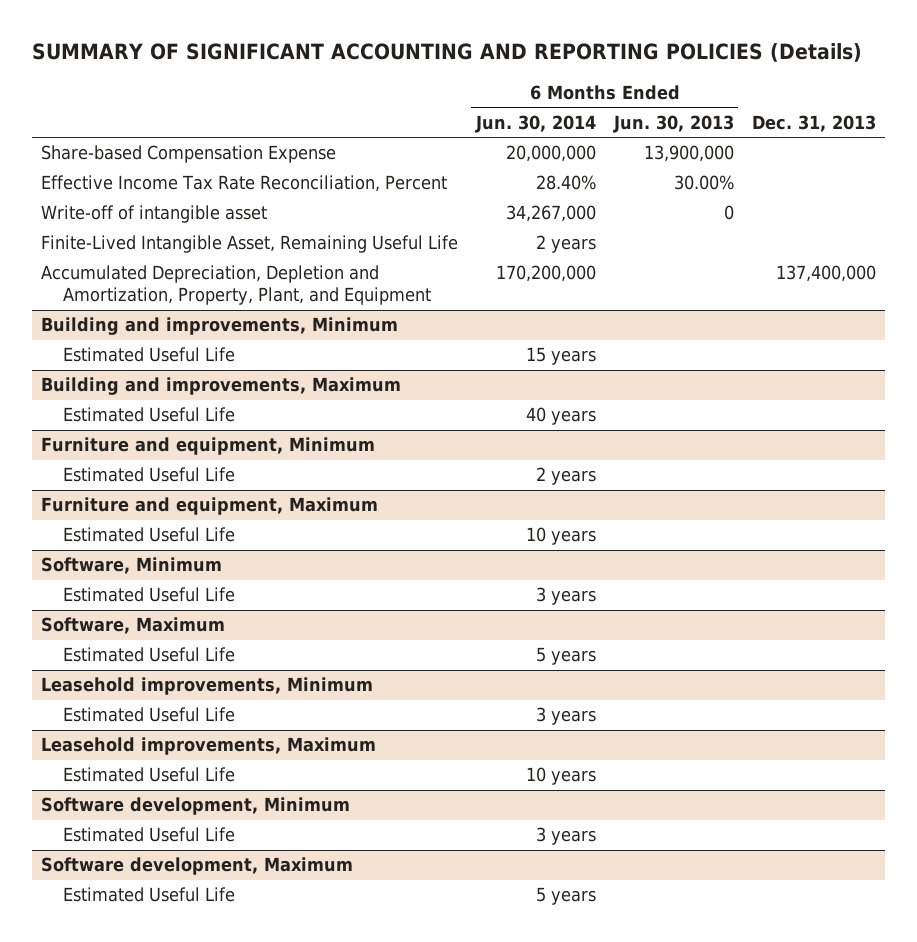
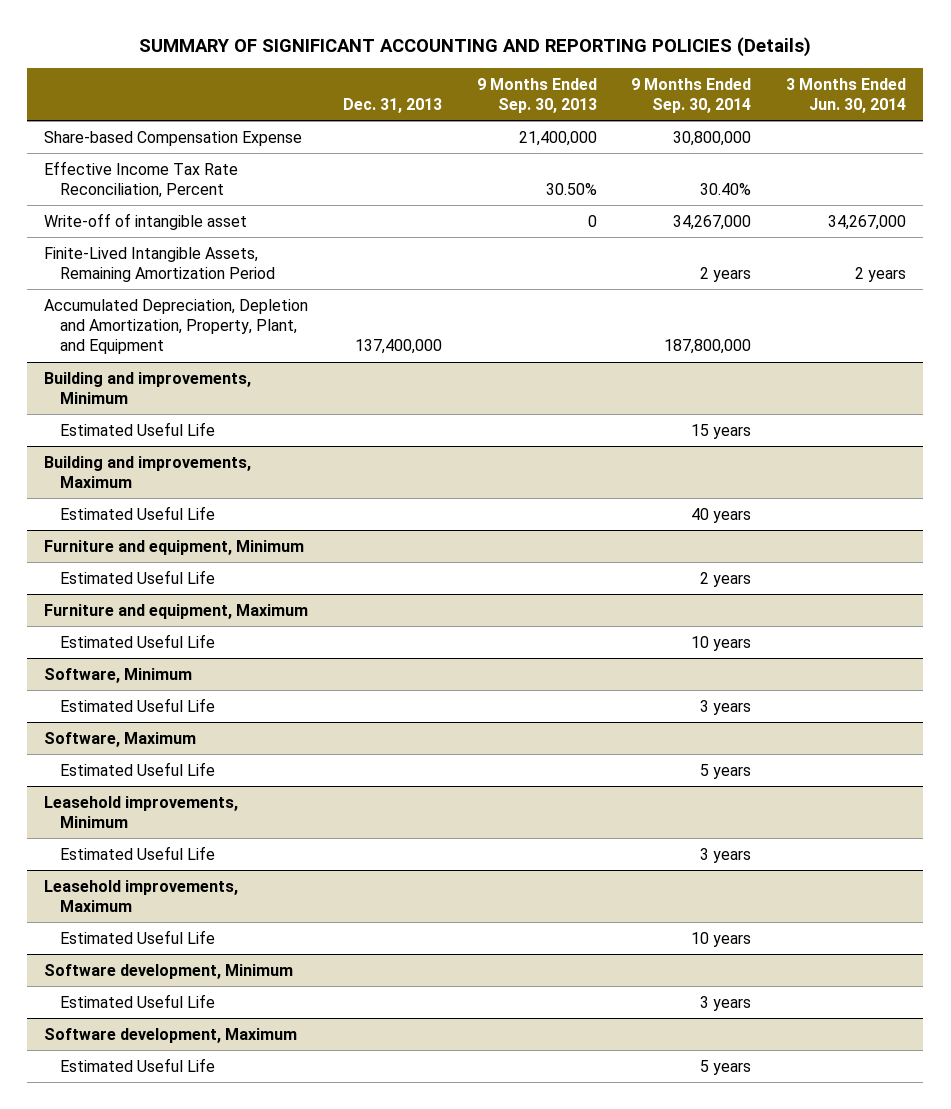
- | 6 Months Ended Jun. 30, 2014 | 6 Months Ended Jun. 30, 2013 | Dec. 31, 2013
+ | Dec. 31, 2013 | 9 Months Ended Sep. 30, 2013 | 9 Months Ended Sep. 30, 2014 | 3 Months Ended Jun. 30, 2014
- Finite-Lived Intangible Asset, Remaining Useful Life | 2 years | |
+ Finite-Lived Intangible Assets, Remaining Amortization Period | | | 2 years | 2 years

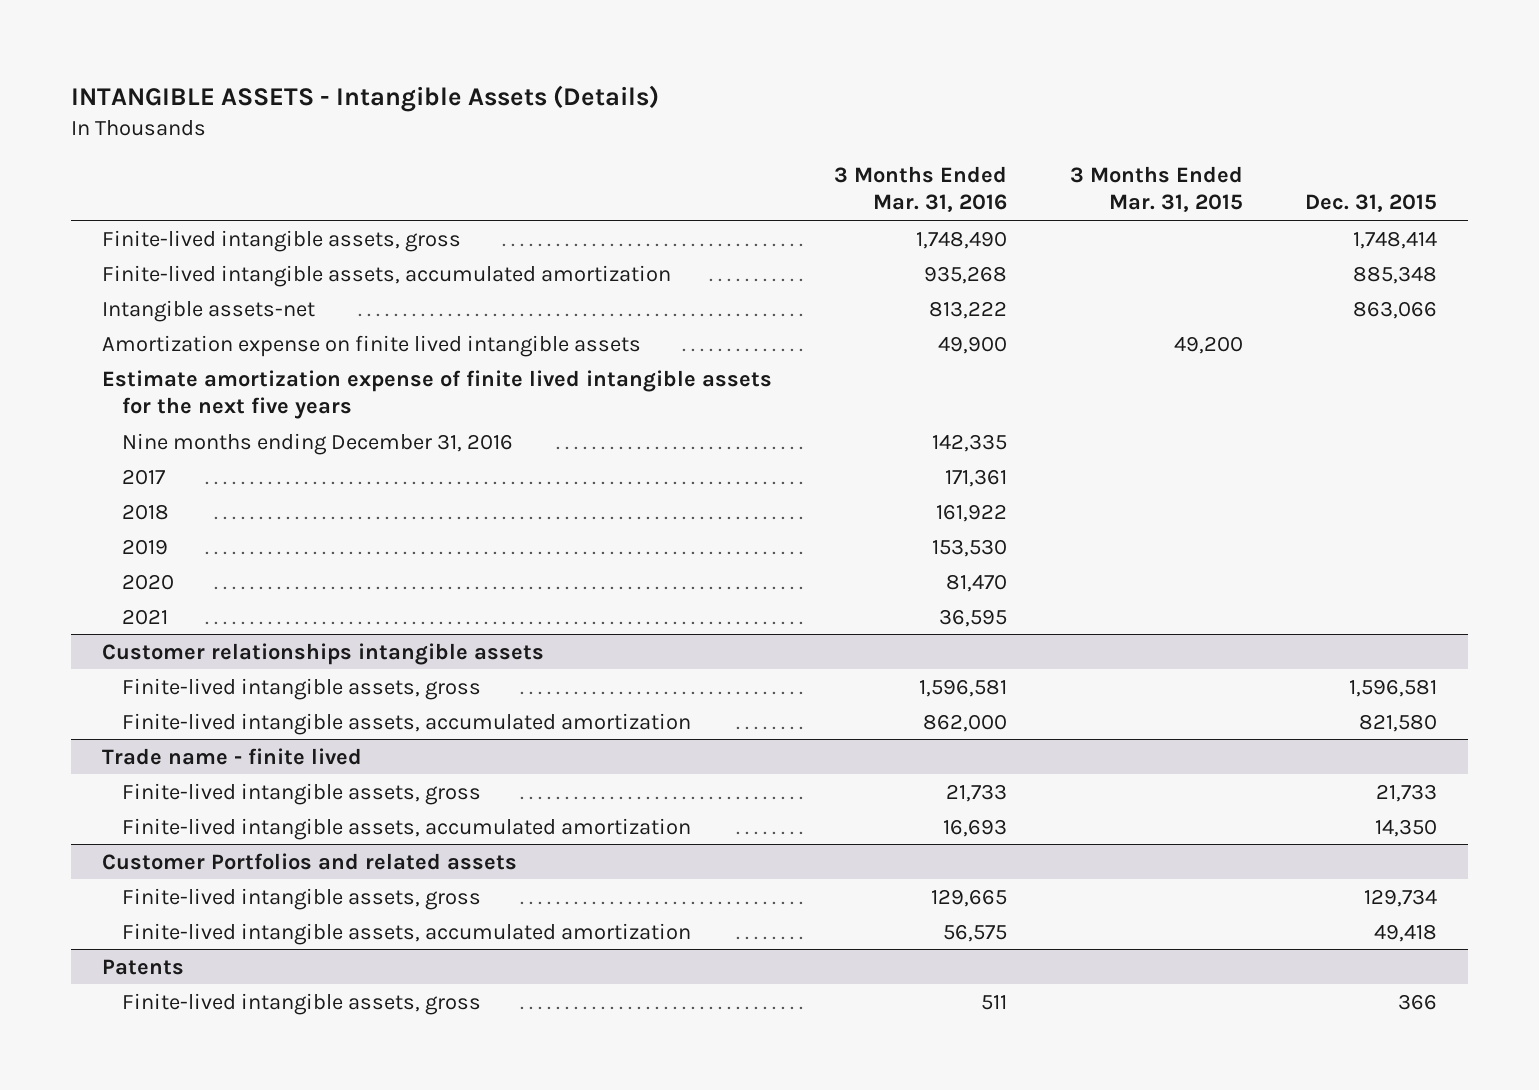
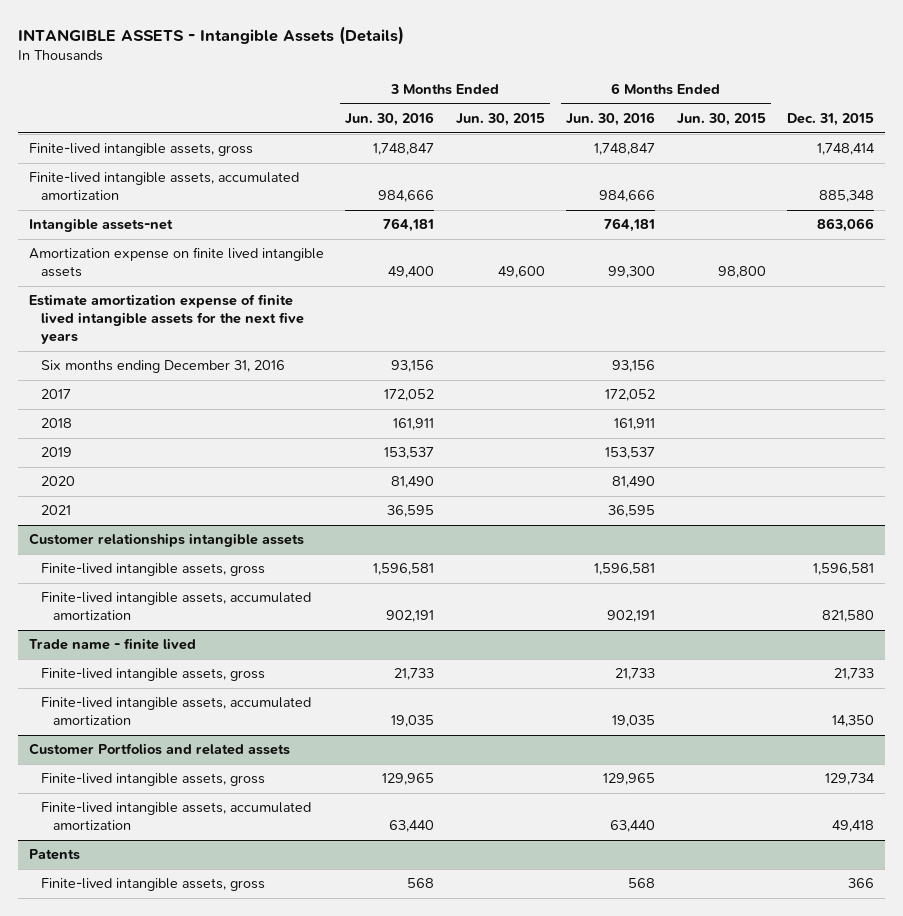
- | 3 Months Ended Mar. 31, 2016 | 3 Months Ended Mar. 31, 2015 | Dec. 31, 2015
+ | 3 Months Ended Jun. 30, 2016 | 3 Months Ended Jun. 30, 2015 | 6 Months Ended Jun. 30, 2016 | 6 Months Ended Jun. 30, 2015 | Dec. 31, 2015
- Nine months ending December 31, 2016 | 142,335 | |
+ Six months ending December 31, 2016 | 93,156 | | 93,156 | |

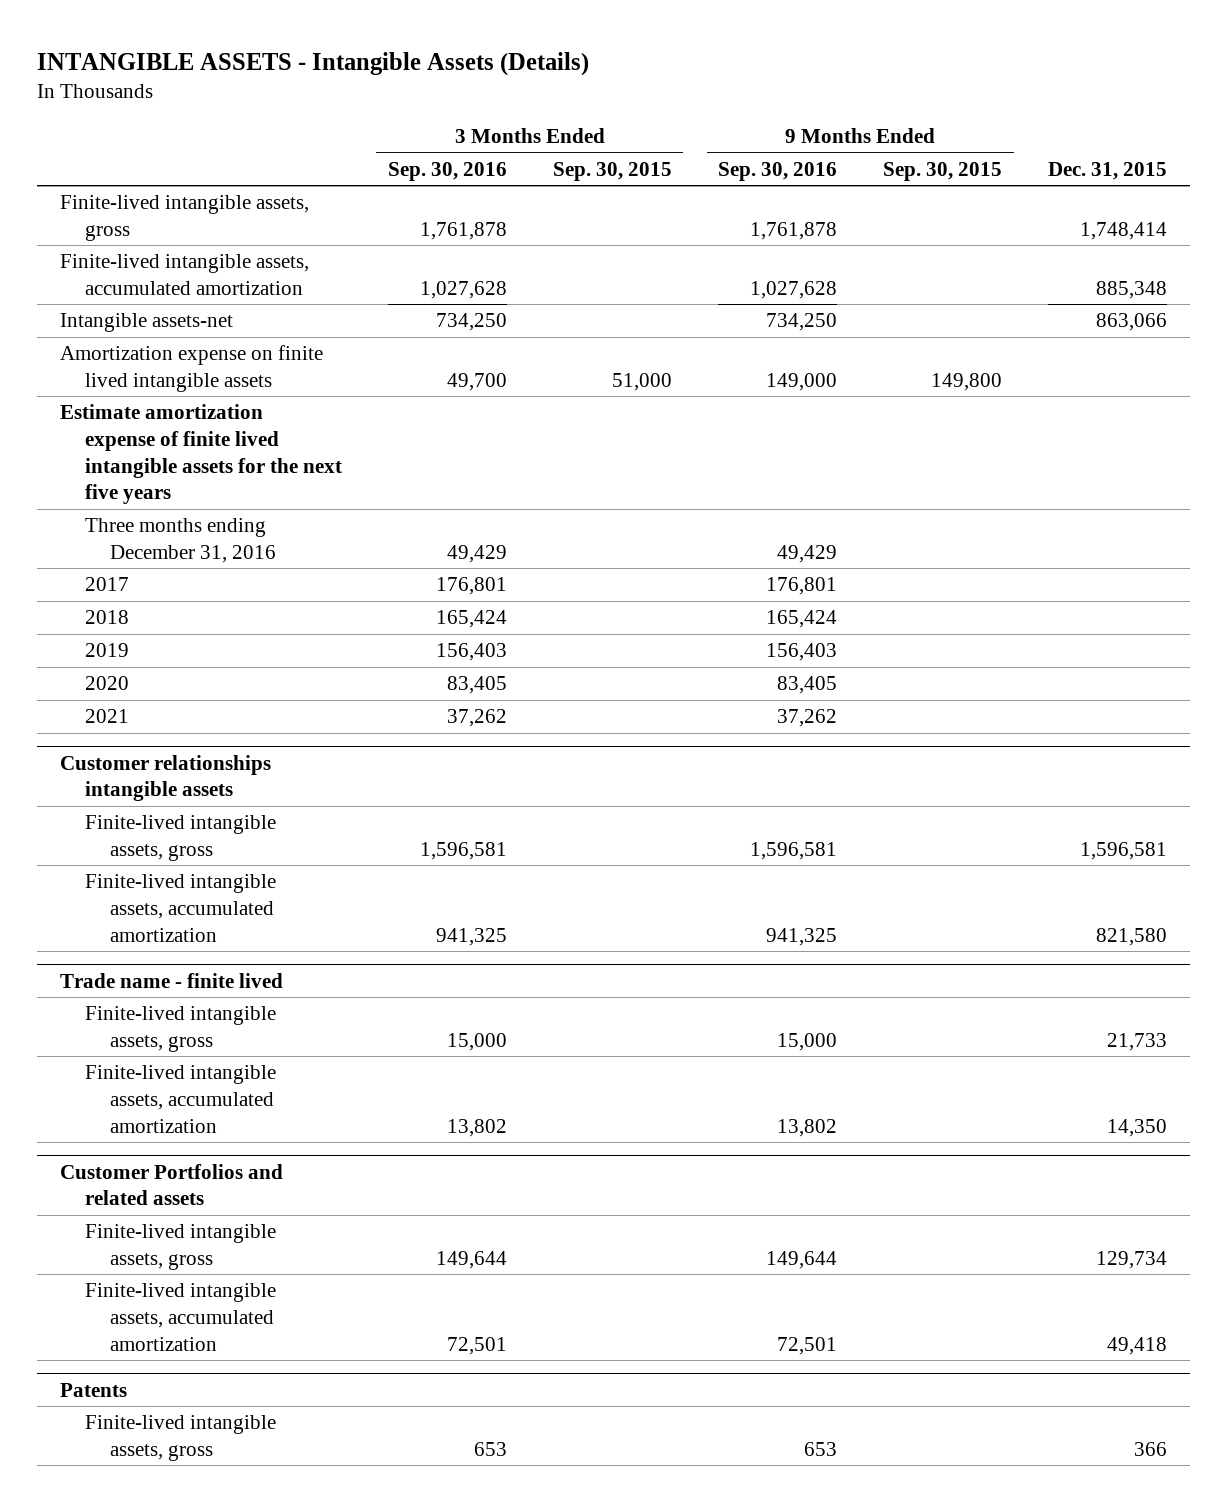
- | 3 Months Ended Jun. 30, 2016 | 3 Months Ended Jun. 30, 2015 | 6 Months Ended Jun. 30, 2016 | 6 Months Ended Jun. 30, 2015 | Dec. 31, 2015
+ | 3 Months Ended Sep. 30, 2016 | 3 Months Ended Sep. 30, 2015 | 9 Months Ended Sep. 30, 2016 | 9 Months Ended Sep. 30, 2015 | Dec. 31, 2015
- Six months ending December 31, 2016 | 93,156 | | 93,156 | |
+ Three months ending December 31, 2016 | 49,429 | | 49,429 | |

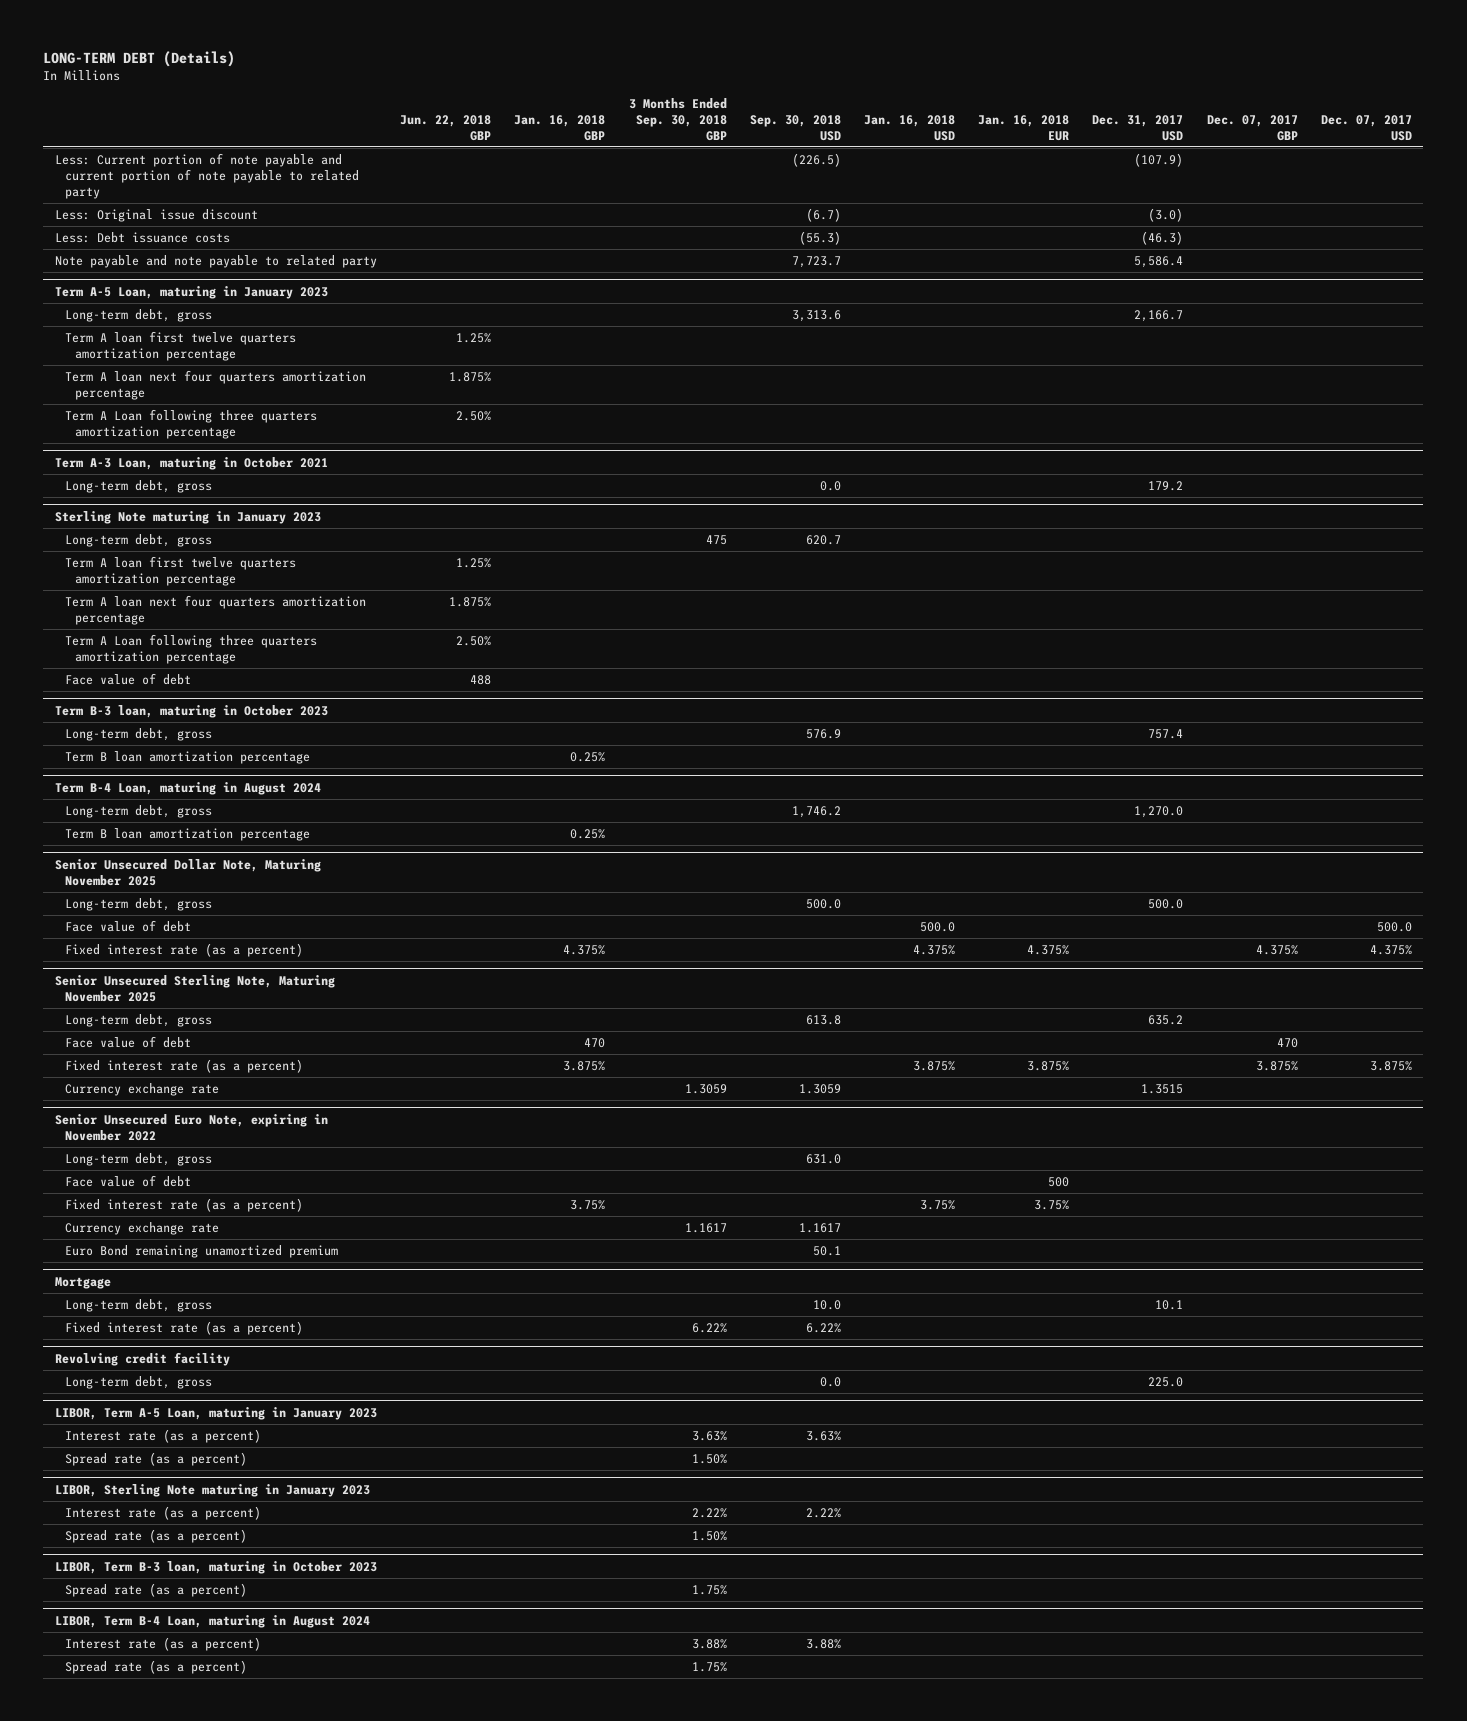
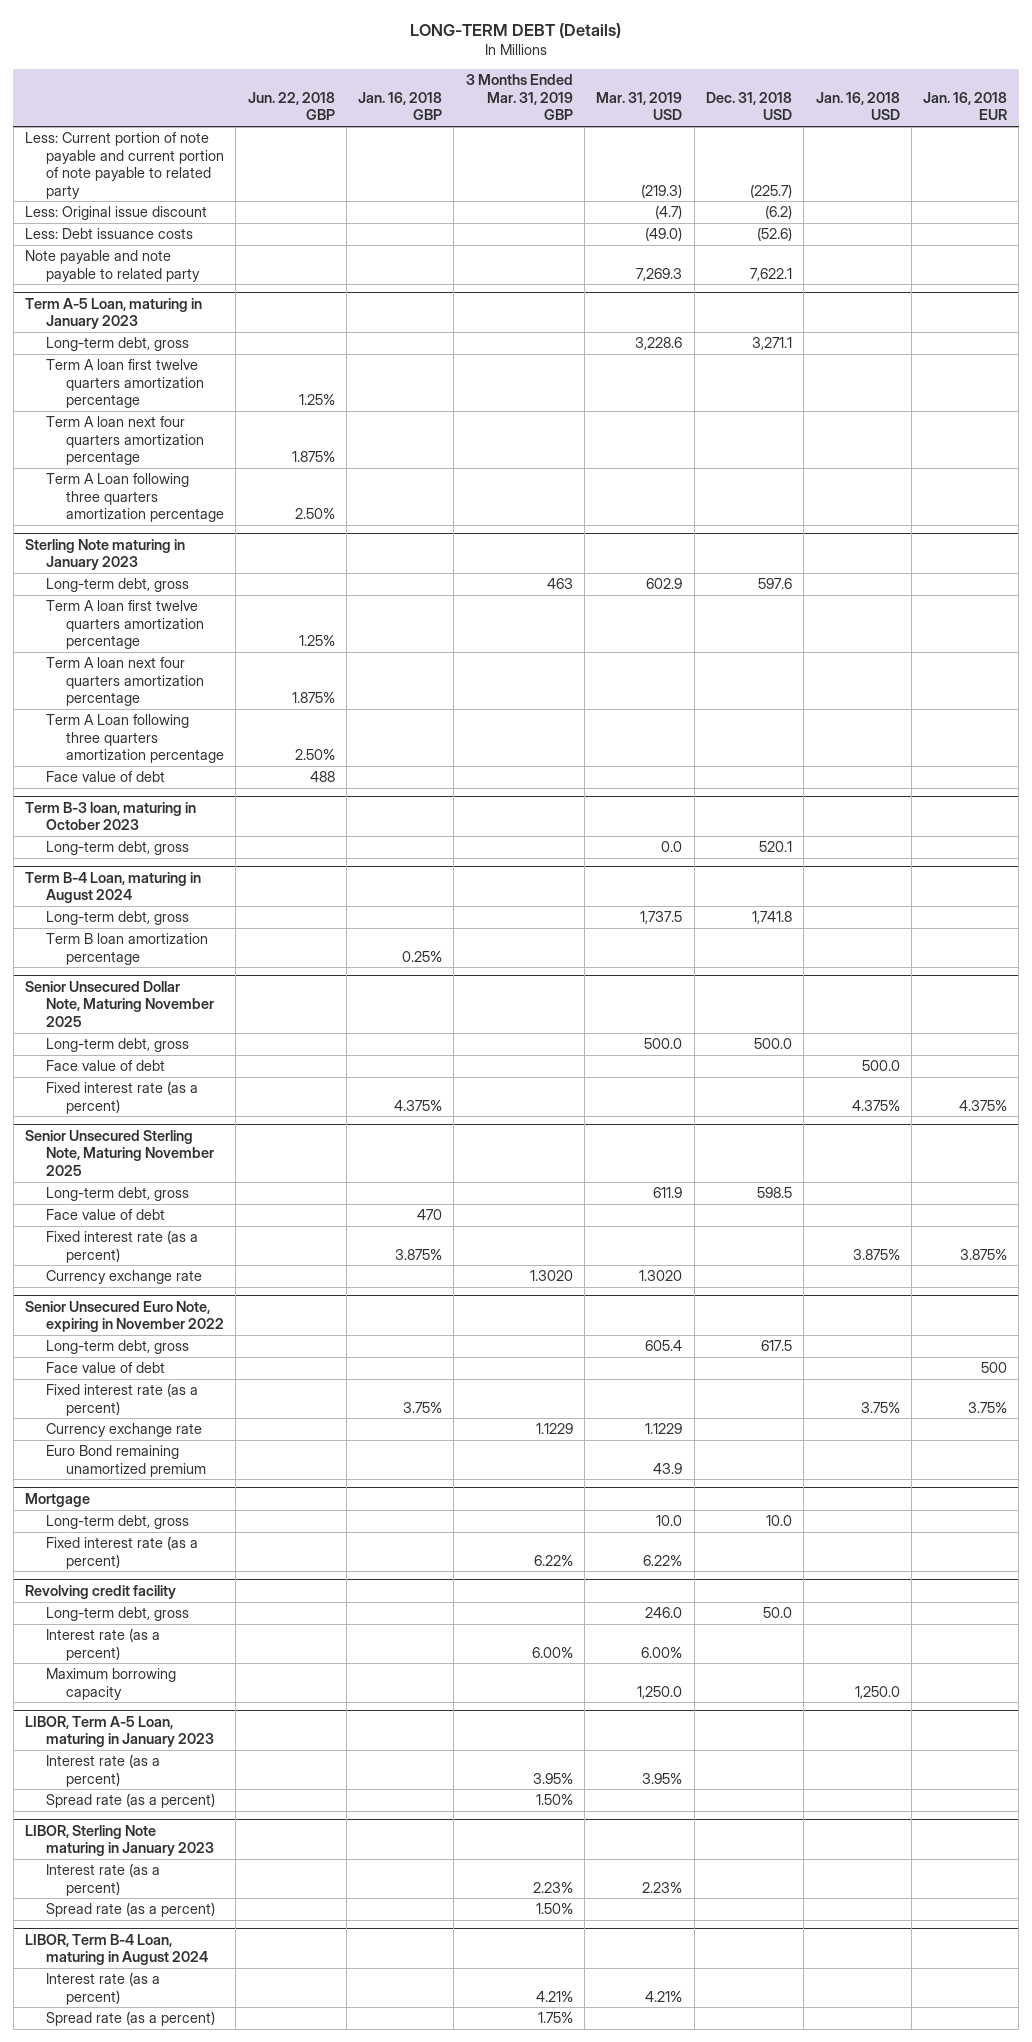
- | Jun. 22, 2018 GBP | Jan. 16, 2018 GBP | 3 Months Ended Sep. 30, 2018 GBP | Sep. 30, 2018 USD | Jan. 16, 2018 USD | Jan. 16, 2018 EUR | Dec. 31, 2017 USD | Dec. 07, 2017 GBP | Dec. 07, 2017 USD
+ | Jun. 22, 2018 GBP | Jan. 16, 2018 GBP | 3 Months Ended Mar. 31, 2019 GBP | Mar. 31, 2019 USD | Dec. 31, 2018 USD | Jan. 16, 2018 USD | Jan. 16, 2018 EUR
- Term A-3 Loan, maturing in October 2021
- Long-term debt, gross | | | | 0.0 | | | 179.2 | |
@ Term B-3 loan, maturing in October 2023
- Term B loan amortization percentage | | 0.25% | | | | | | |
@ Revolving credit facility
+ Interest rate (as a percent) | | | 6.00% | 6.00% | | |
+ Maximum borrowing capacity | | | | 1,250.0 | | 1,250.0 |
- LIBOR, Term B-3 loan, maturing in October 2023
- Spread rate (as a percent) | | | 1.75% | | | | | |

